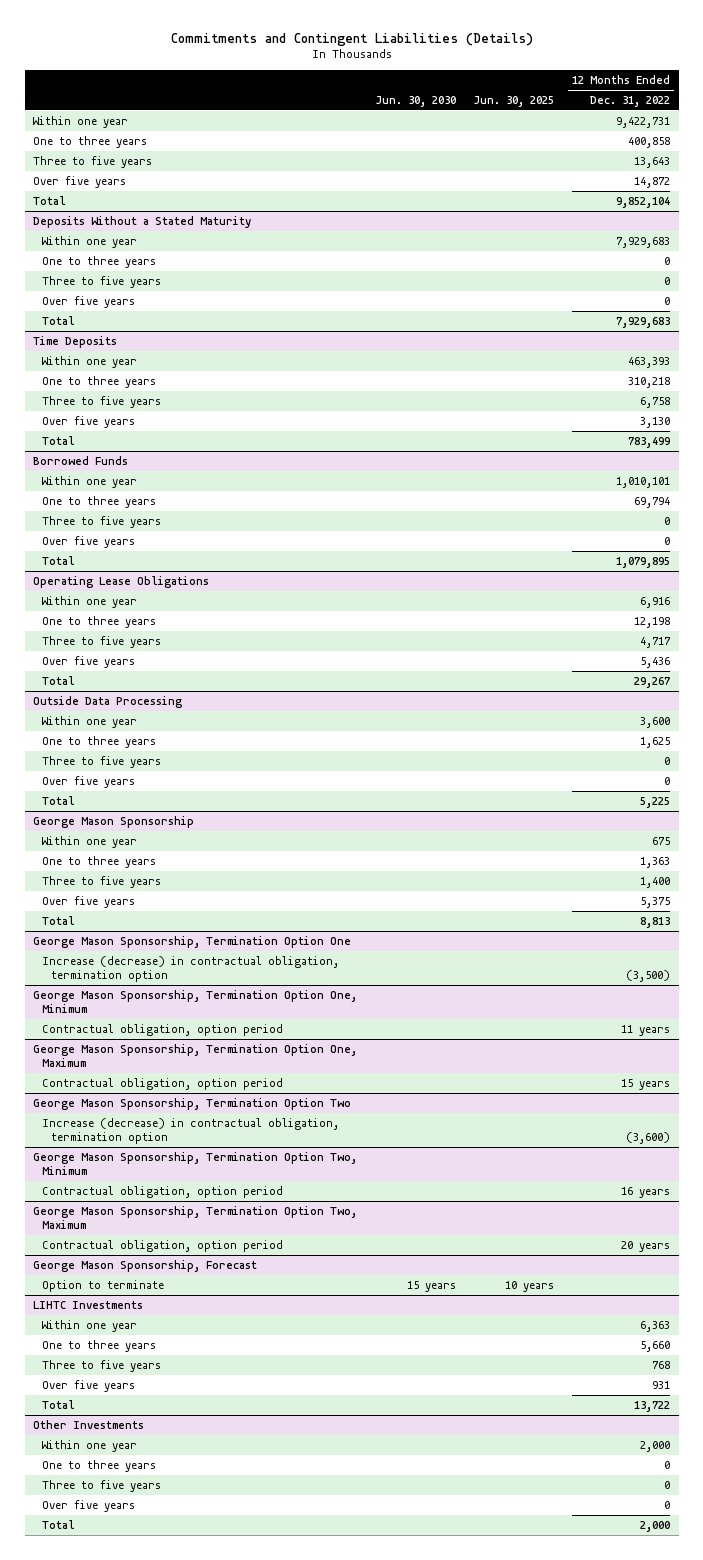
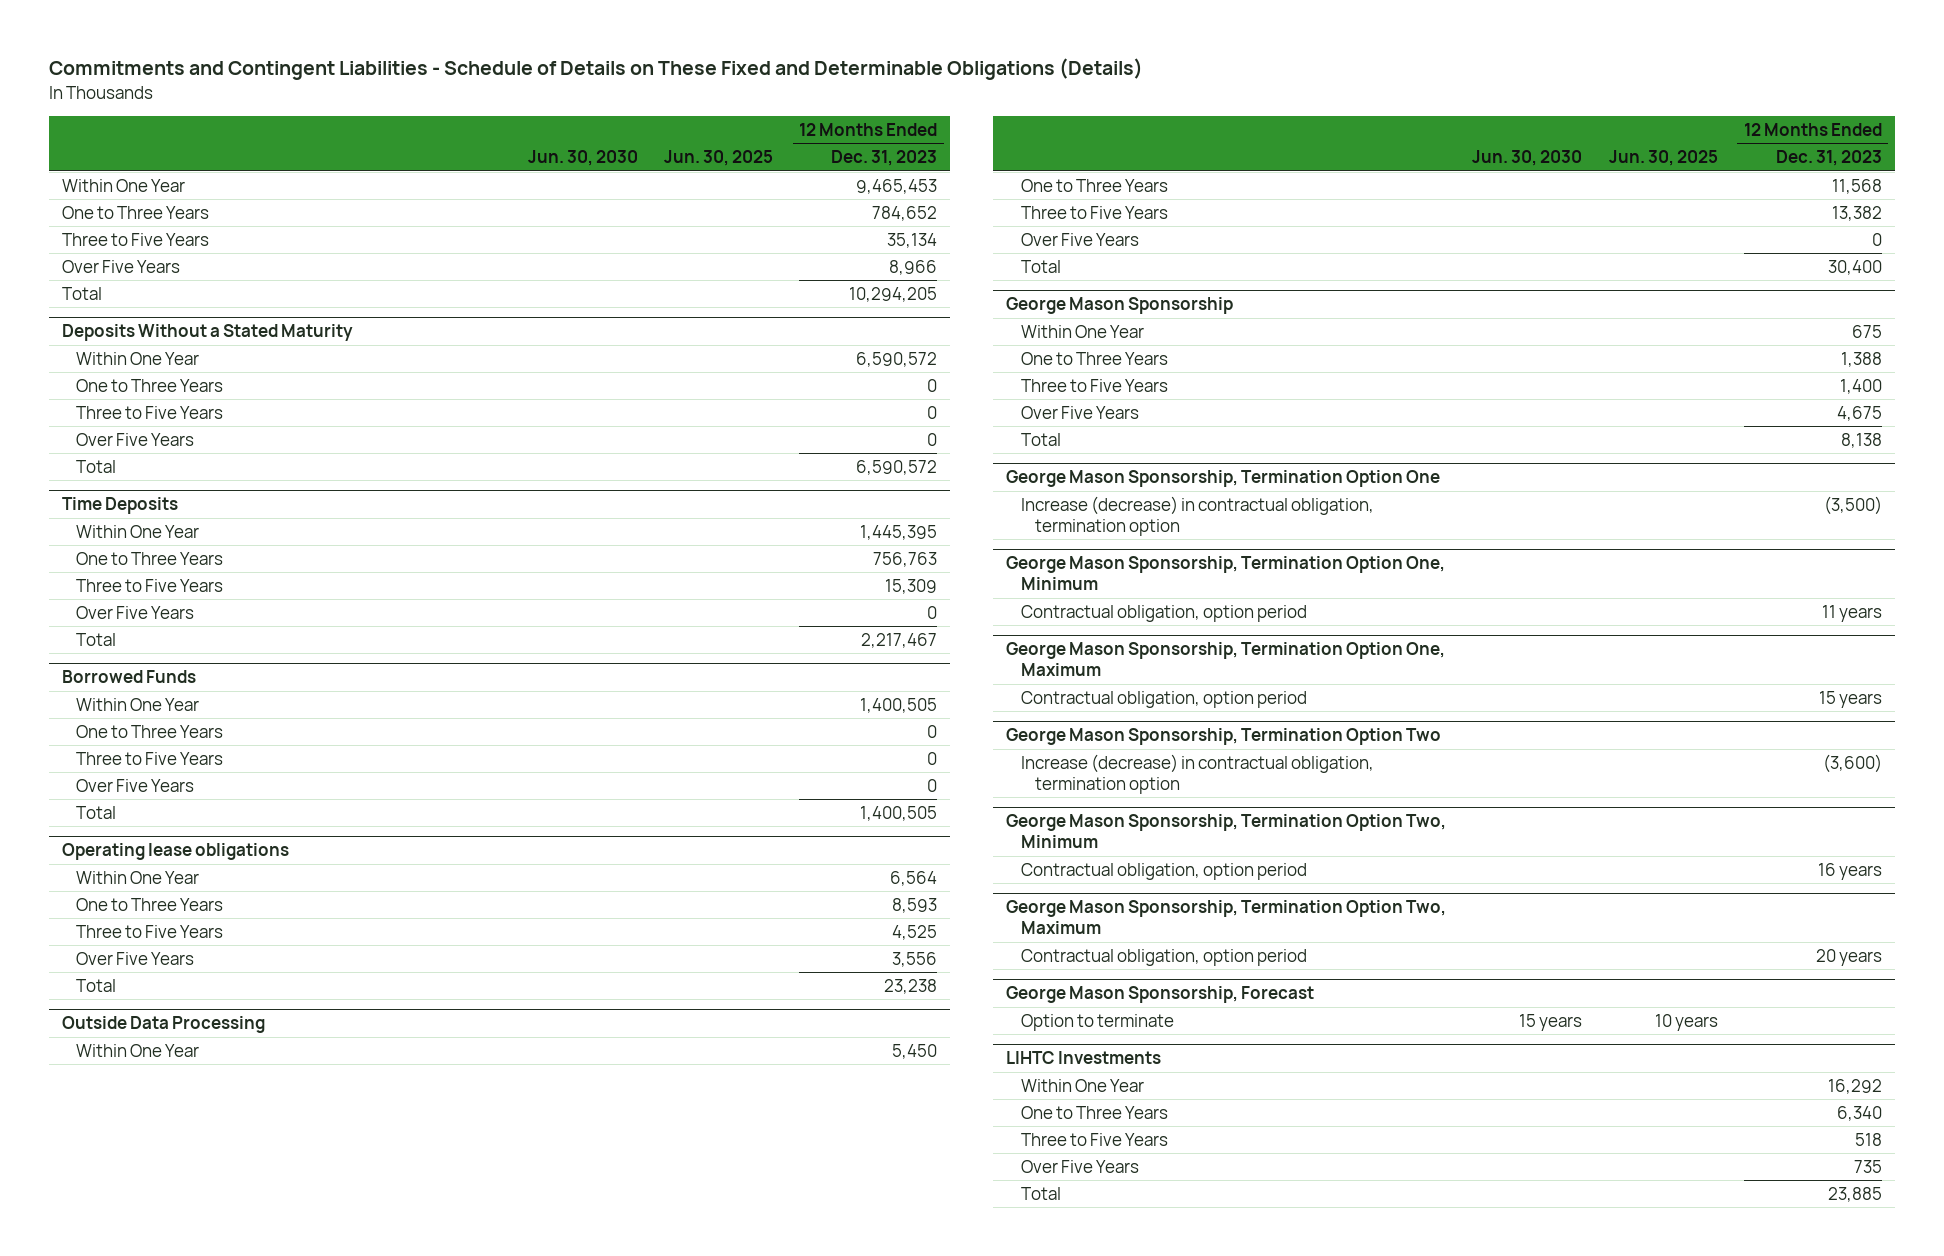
- Commitments and Contingent Liabilities (Details)
+ Commitments and Contingent Liabilities - Schedule of Details on These Fixed and Determinable Obligations (Details)
- | Jun. 30, 2030 | Jun. 30, 2025 | 12 Months Ended Dec. 31, 2022
+ | Jun. 30, 2030 | Jun. 30, 2025 | 12 Months Ended Dec. 31, 2023
- Within one year | | | 9,422,731
- One to three years | | | 400,858
- Three to five years | | | 13,643
- Over five years | | | 14,872
+ Within One Year | | | 9,465,453
+ One to Three Years | | | 784,652
+ Three to Five Years | | | 35,134
+ Over Five Years | | | 8,966
@ Deposits Without a Stated Maturity
- Within one year | | | 7,929,683
- One to three years | | | 0
- Three to five years | | | 0
- Over five years | | | 0
+ Within One Year | | | 6,590,572
+ One to Three Years | | | 0
+ Three to Five Years | | | 0
+ Over Five Years | | | 0
@ Time Deposits
- Within one year | | | 463,393
- One to three years | | | 310,218
- Three to five years | | | 6,758
- Over five years | | | 3,130
+ Within One Year | | | 1,445,395
+ One to Three Years | | | 756,763
+ Three to Five Years | | | 15,309
+ Over Five Years | | | 0
@ Borrowed Funds
- Within one year | | | 1,010,101
- One to three years | | | 69,794
- Three to five years | | | 0
- Over five years | | | 0
+ Within One Year | | | 1,400,505
+ One to Three Years | | | 0
+ Three to Five Years | | | 0
+ Over Five Years | | | 0
- Operating Lease Obligations
- Within one year | | | 6,916
- One to three years | | | 12,198
- Three to five years | | | 4,717
- Over five years | | | 5,436
+ Operating lease obligations
+ Within One Year | | | 6,564
+ One to Three Years | | | 8,593
+ Three to Five Years | | | 4,525
+ Over Five Years | | | 3,556
@ Outside Data Processing
- Within one year | | | 3,600
- One to three years | | | 1,625
- Three to five years | | | 0
- Over five years | | | 0
+ Within One Year | | | 5,450
+ One to Three Years | | | 11,568
+ Three to Five Years | | | 13,382
+ Over Five Years | | | 0
@ George Mason Sponsorship
- Within one year | | | 675
- One to three years | | | 1,363
- Three to five years | | | 1,400
- Over five years | | | 5,375
+ Within One Year | | | 675
+ One to Three Years | | | 1,388
+ Three to Five Years | | | 1,400
+ Over Five Years | | | 4,675
@ LIHTC Investments
- Within one year | | | 6,363
- One to three years | | | 5,660
- Three to five years | | | 768
- Over five years | | | 931
+ Within One Year | | | 16,292
+ One to Three Years | | | 6,340
+ Three to Five Years | | | 518
+ Over Five Years | | | 735
- Other Investments
- Within one year | | | 2,000
- One to three years | | | 0
- Three to five years | | | 0
- Over five years | | | 0
- Total | | | 2,000

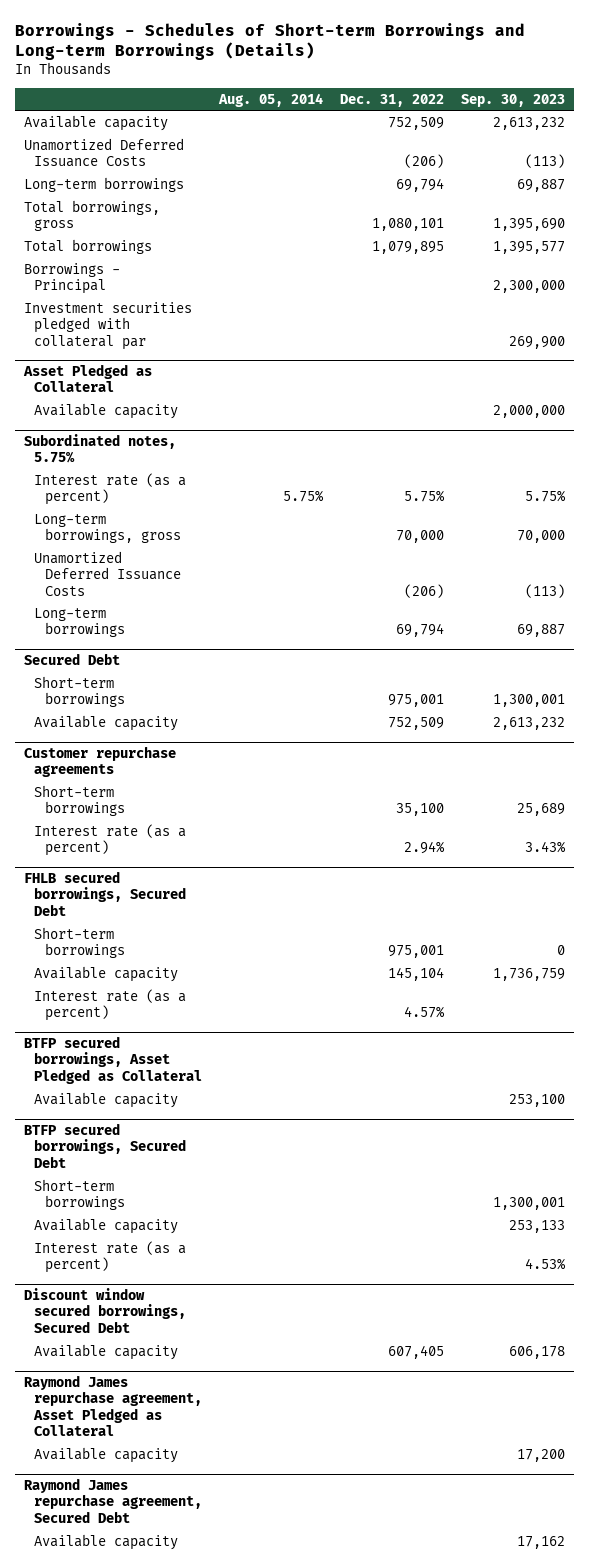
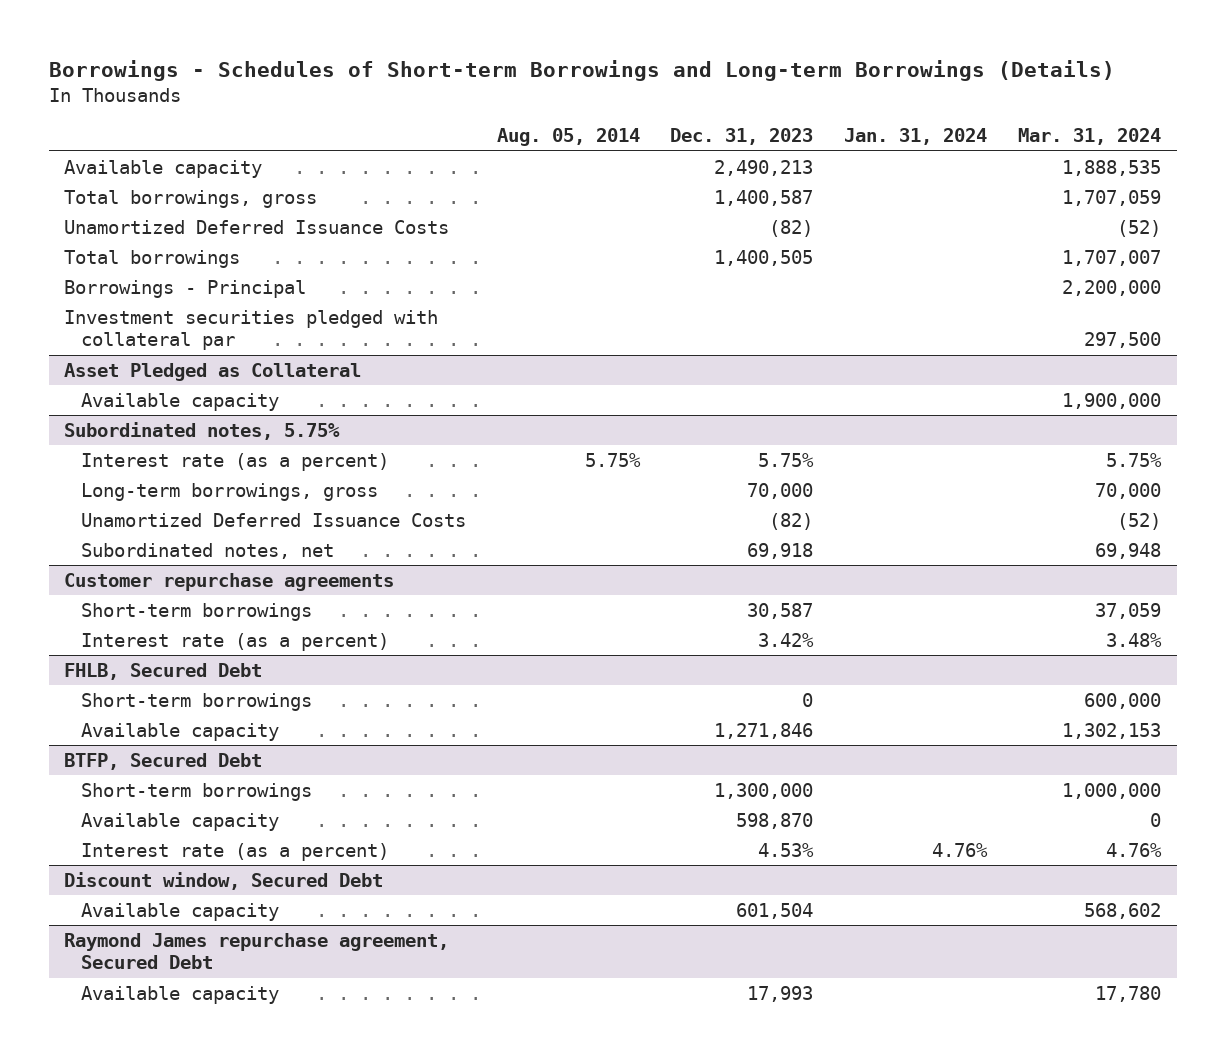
- | Aug. 05, 2014 | Dec. 31, 2022 | Sep. 30, 2023
+ | Aug. 05, 2014 | Dec. 31, 2023 | Jan. 31, 2024 | Mar. 31, 2024
- Long-term borrowings | | 69,794 | 69,887
moved down: Unamortized Deferred Issuance Costs | | (82) | | (52)
@ Subordinated notes, 5.75%
- Long-term borrowings | | 69,794 | 69,887
- Secured Debt
- Short-term borrowings | | 975,001 | 1,300,001
- Available capacity | | 752,509 | 2,613,232
@ Subordinated notes, 5.75%
+ Subordinated notes, net | | 69,918 | | 69,948
- FHLB secured borrowings, Secured Debt
+ FHLB, Secured Debt
- Interest rate (as a percent) | | 4.57% |
- BTFP secured borrowings, Asset Pledged as Collateral
- Available capacity | | | 253,100
- BTFP secured borrowings, Secured Debt
+ BTFP, Secured Debt
- Discount window secured borrowings, Secured Debt
+ Discount window, Secured Debt
- Raymond James repurchase agreement, Asset Pledged as Collateral
- Available capacity | | | 17,200

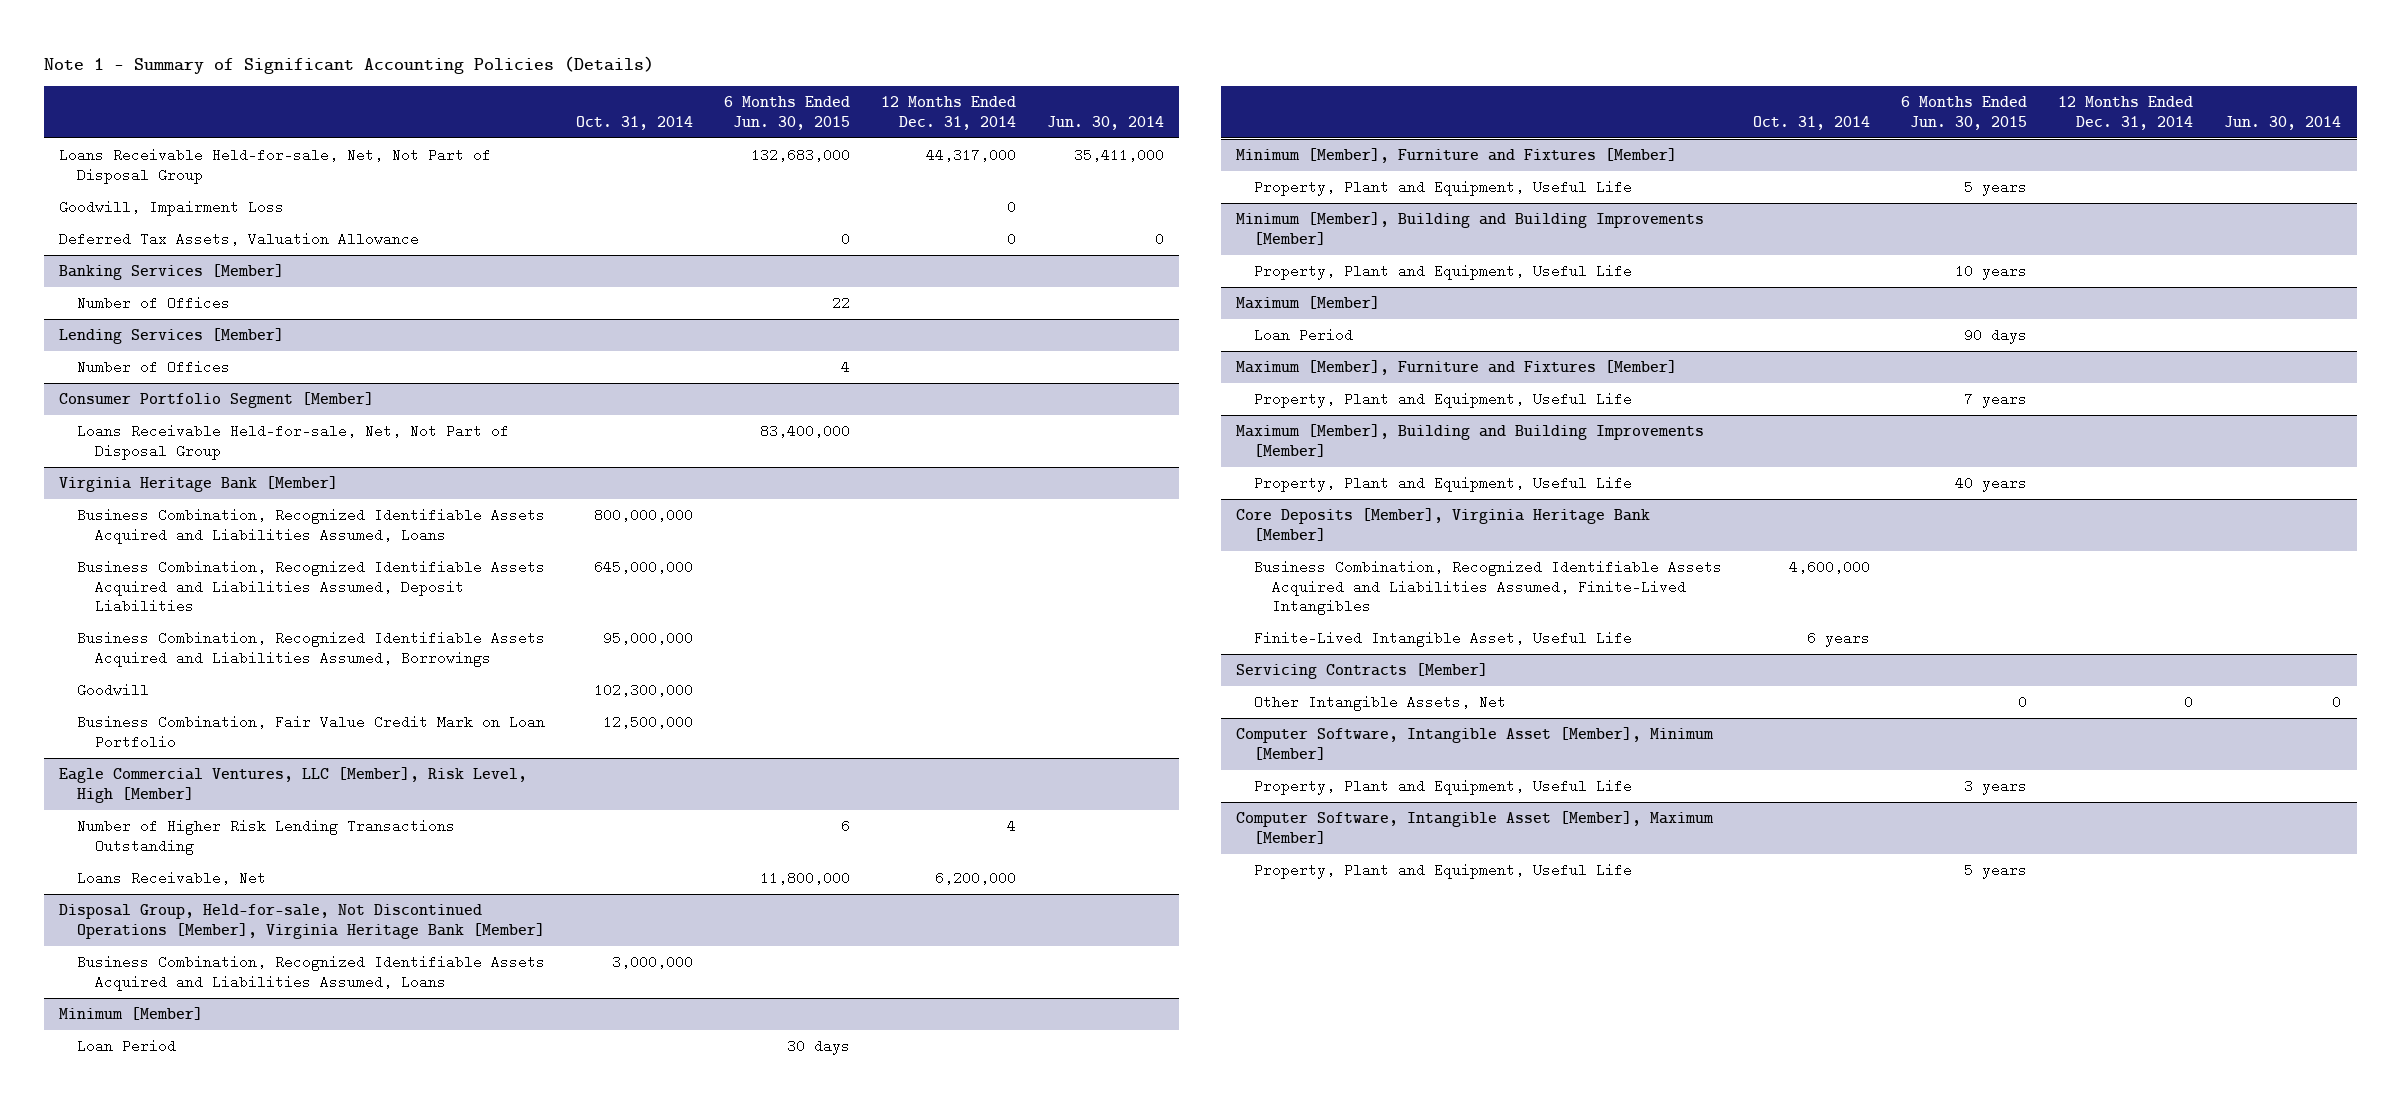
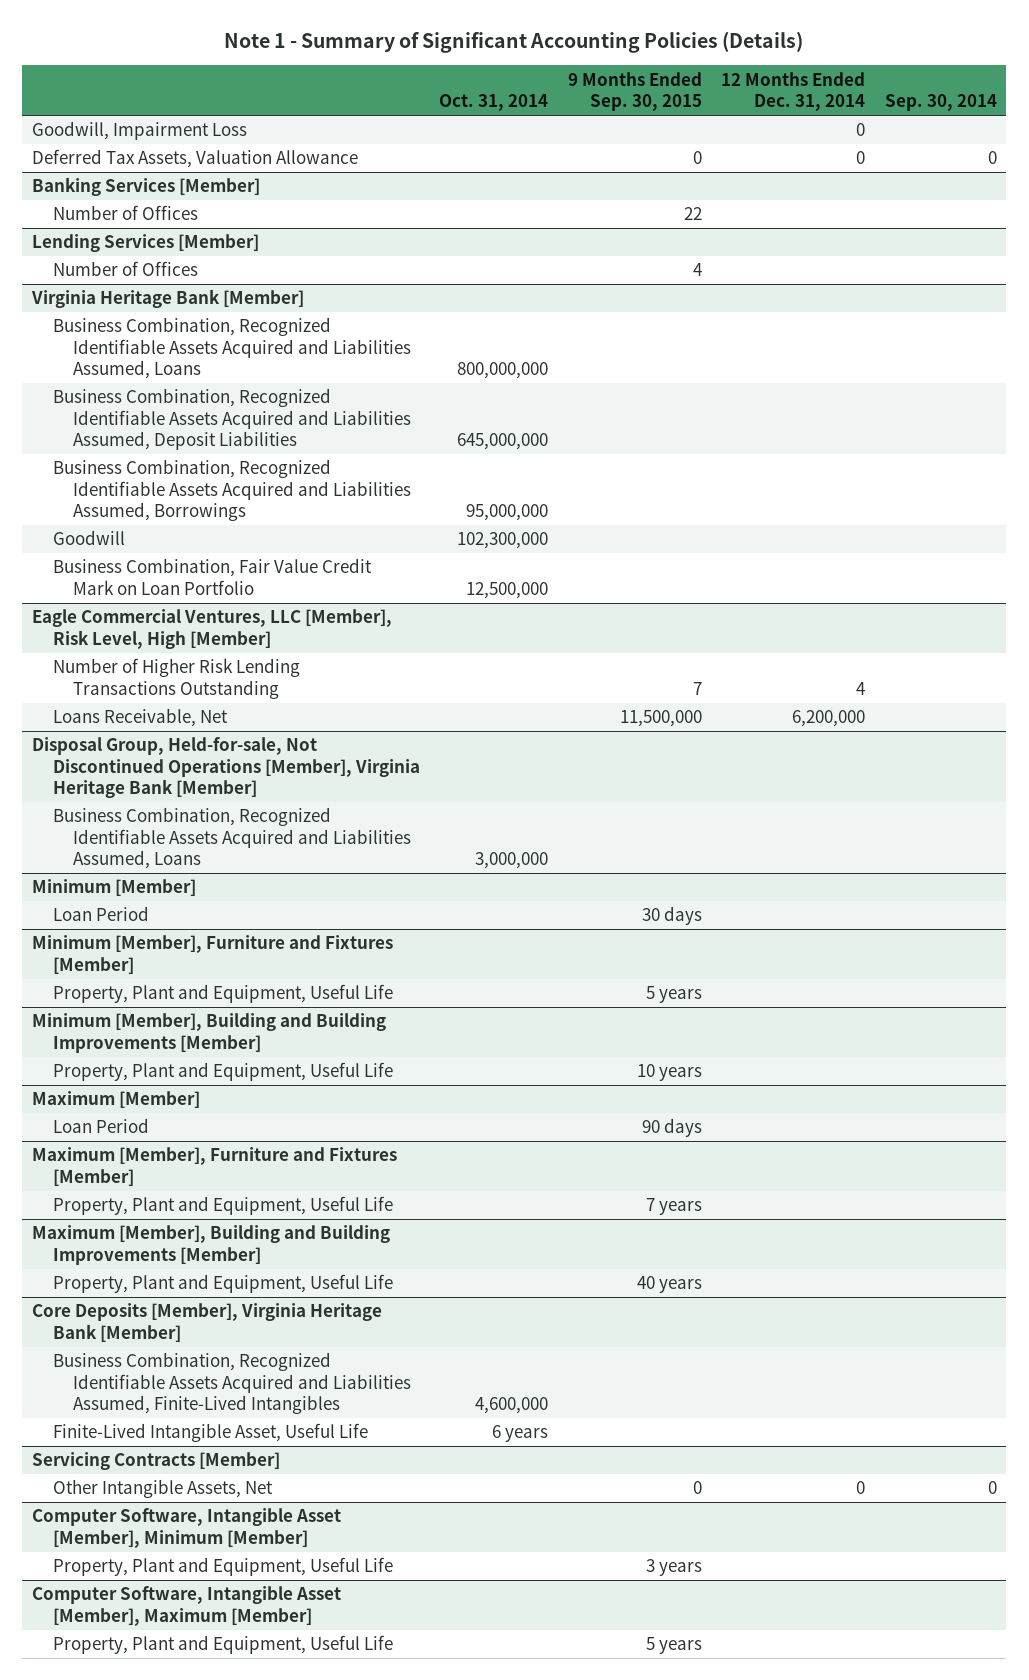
- | Oct. 31, 2014 | 6 Months Ended Jun. 30, 2015 | 12 Months Ended Dec. 31, 2014 | Jun. 30, 2014
+ | Oct. 31, 2014 | 9 Months Ended Sep. 30, 2015 | 12 Months Ended Dec. 31, 2014 | Sep. 30, 2014
- Loans Receivable Held-for-sale, Net, Not Part of Disposal Group | | 132,683,000 | 44,317,000 | 35,411,000
- Consumer Portfolio Segment [Member]
- Loans Receivable Held-for-sale, Net, Not Part of Disposal Group | | 83,400,000 | |

